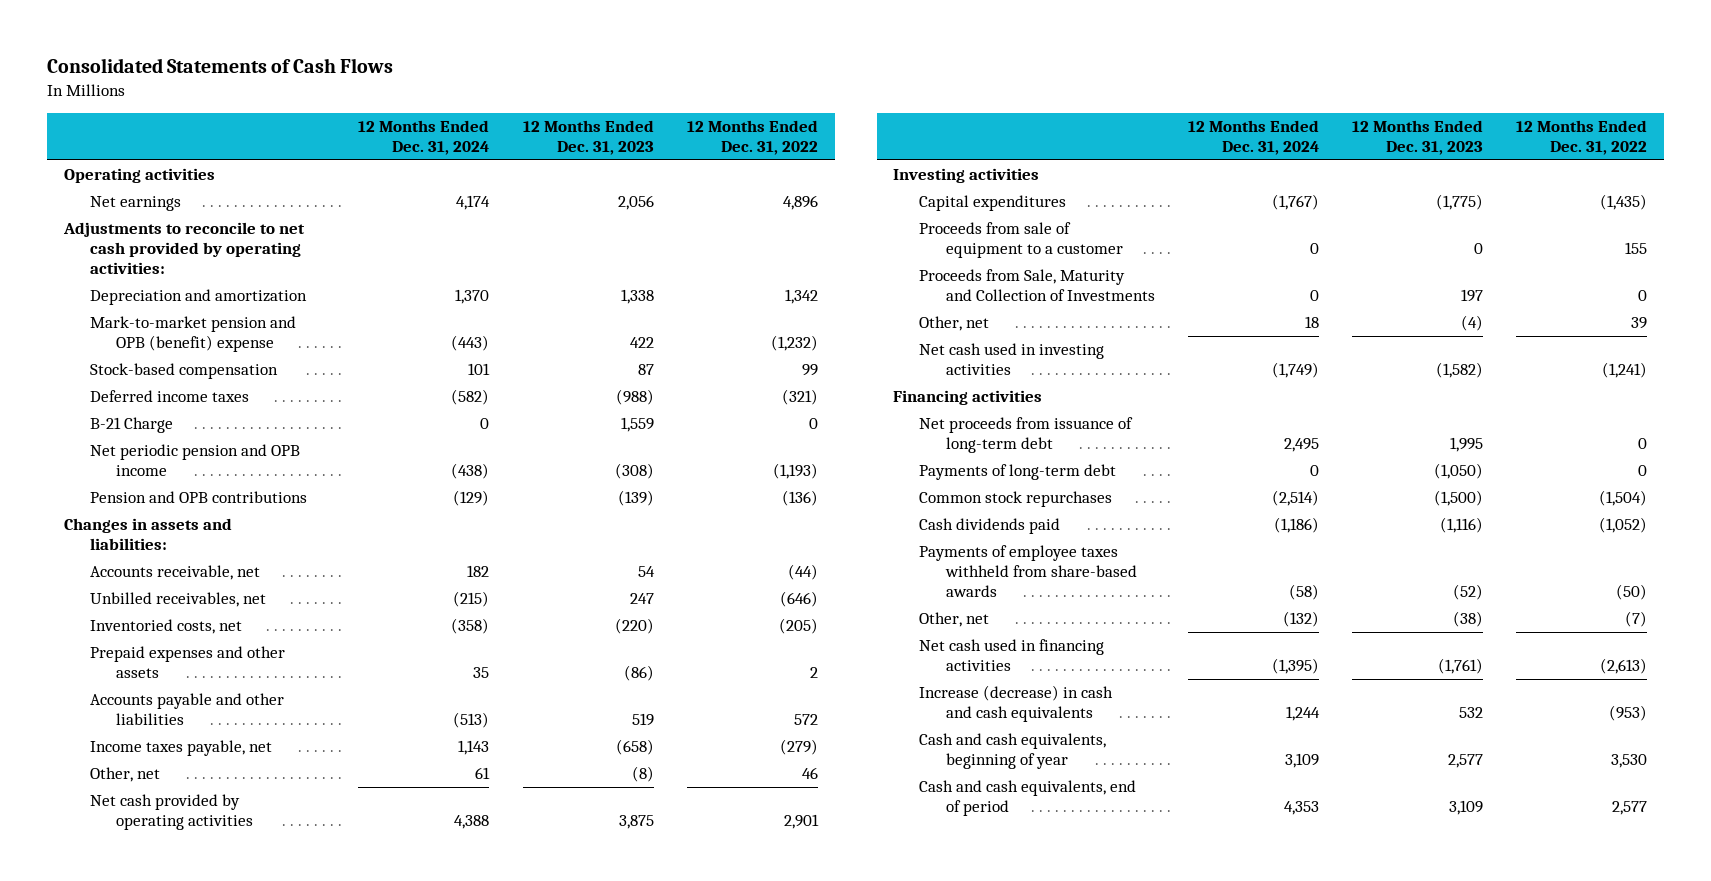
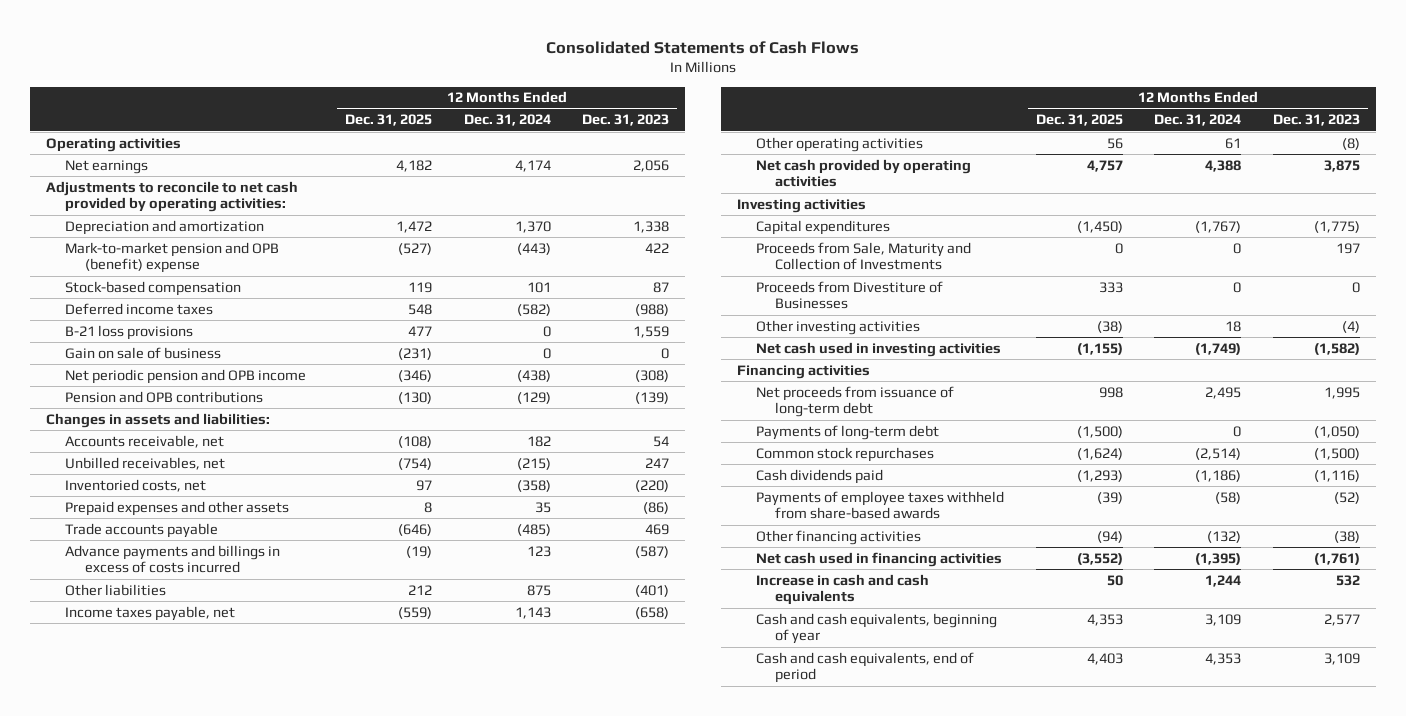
- | 12 Months Ended Dec. 31, 2024 | 12 Months Ended Dec. 31, 2023 | 12 Months Ended Dec. 31, 2022
+ | 12 Months Ended Dec. 31, 2025 | 12 Months Ended Dec. 31, 2024 | 12 Months Ended Dec. 31, 2023
- B-21 Charge | 0 | 1,559 | 0
+ B-21 loss provisions | 477 | 0 | 1,559
+ Gain on sale of business | (231) | 0 | 0
- Accounts payable and other liabilities | (513) | 519 | 572
+ Trade accounts payable | (646) | (485) | 469
+ Advance payments and billings in excess of costs incurred | (19) | 123 | (587)
+ Other liabilities | 212 | 875 | (401)
- Other, net | 61 | (8) | 46
+ Other operating activities | 56 | 61 | (8)
- Proceeds from sale of equipment to a customer | 0 | 0 | 155
- Other, net | 18 | (4) | 39
+ Proceeds from Divestiture of Businesses | 333 | 0 | 0
+ Other investing activities | (38) | 18 | (4)
- Other, net | (132) | (38) | (7)
+ Other financing activities | (94) | (132) | (38)
- Increase (decrease) in cash and cash equivalents | 1,244 | 532 | (953)
+ Increase in cash and cash equivalents | 50 | 1,244 | 532

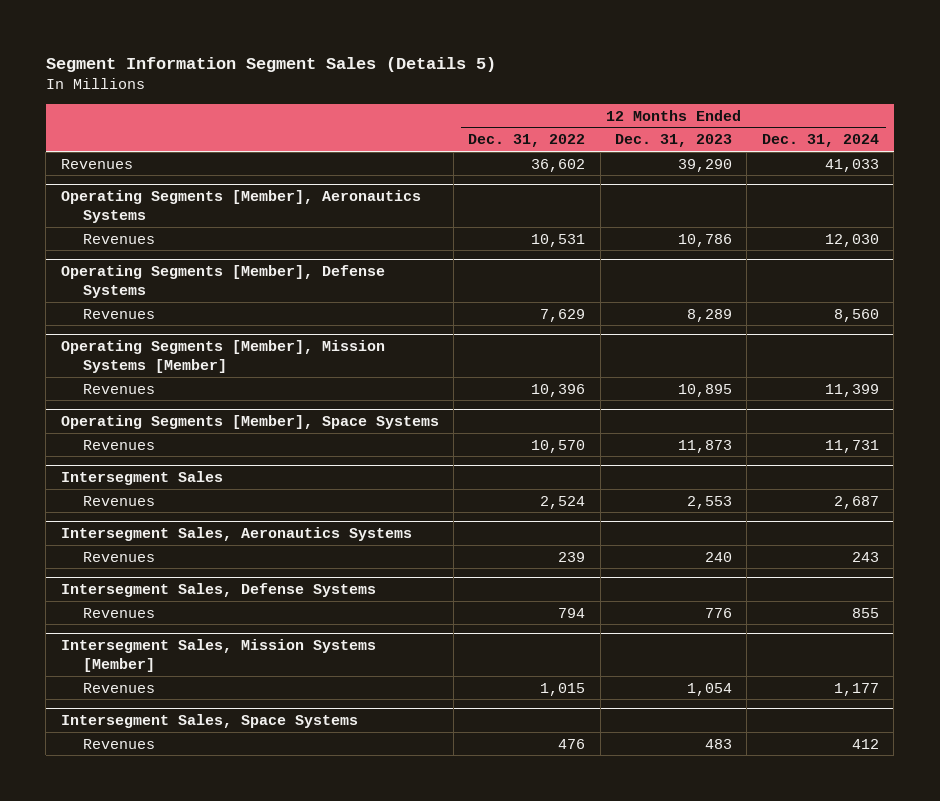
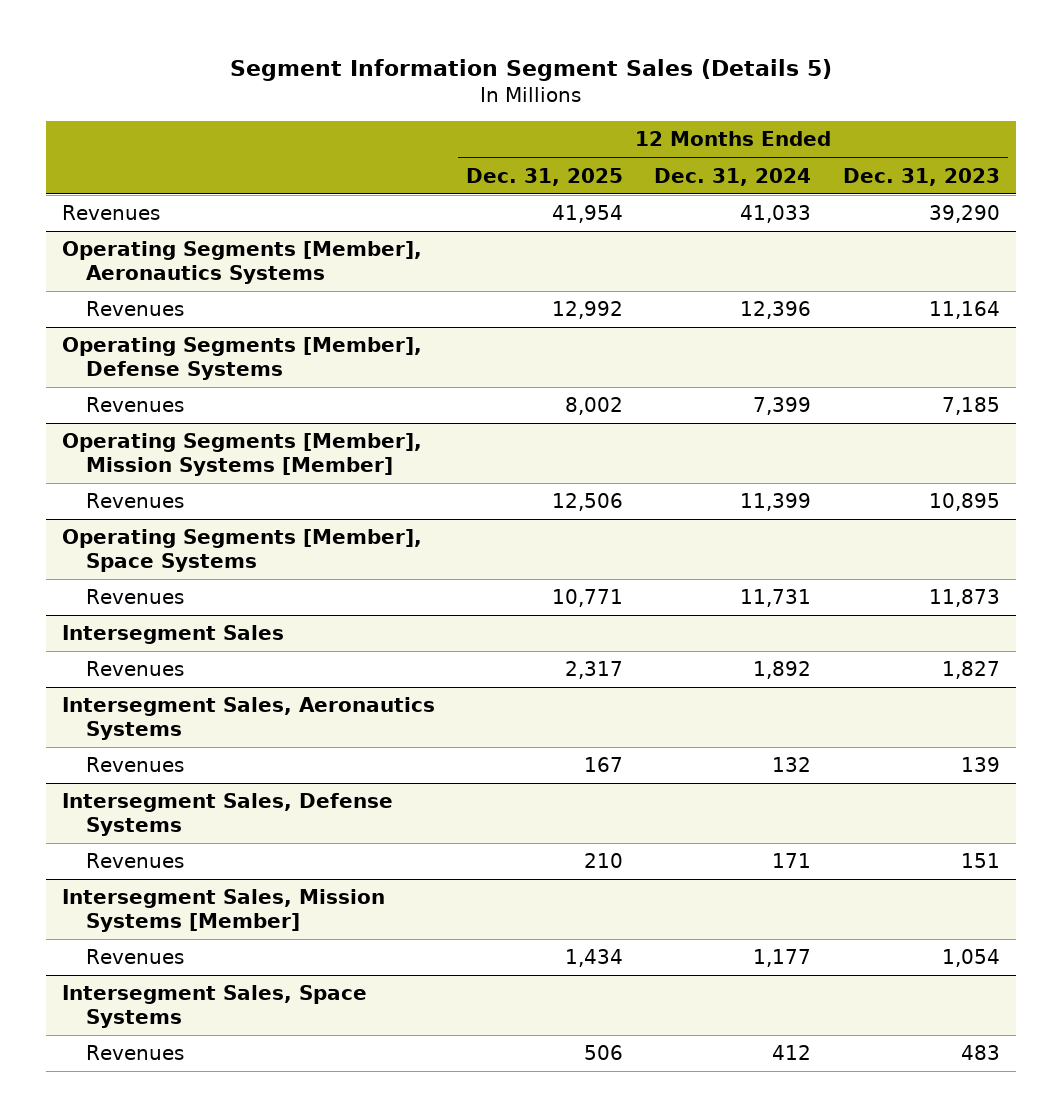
- | 12 Months Ended Dec. 31, 2022 | 12 Months Ended Dec. 31, 2023 | 12 Months Ended Dec. 31, 2024
+ | 12 Months Ended Dec. 31, 2025 | 12 Months Ended Dec. 31, 2024 | 12 Months Ended Dec. 31, 2023
@ Operating Segments [Member], Aeronautics Systems
- Revenues | 10,531 | 10,786 | 12,030
+ Revenues | 12,992 | 12,396 | 11,164
@ Operating Segments [Member], Defense Systems
- Revenues | 7,629 | 8,289 | 8,560
+ Revenues | 8,002 | 7,399 | 7,185
@ Intersegment Sales
- Revenues | 2,524 | 2,553 | 2,687
+ Revenues | 2,317 | 1,892 | 1,827
@ Intersegment Sales, Aeronautics Systems
- Revenues | 239 | 240 | 243
+ Revenues | 167 | 132 | 139
@ Intersegment Sales, Defense Systems
- Revenues | 794 | 776 | 855
+ Revenues | 210 | 171 | 151

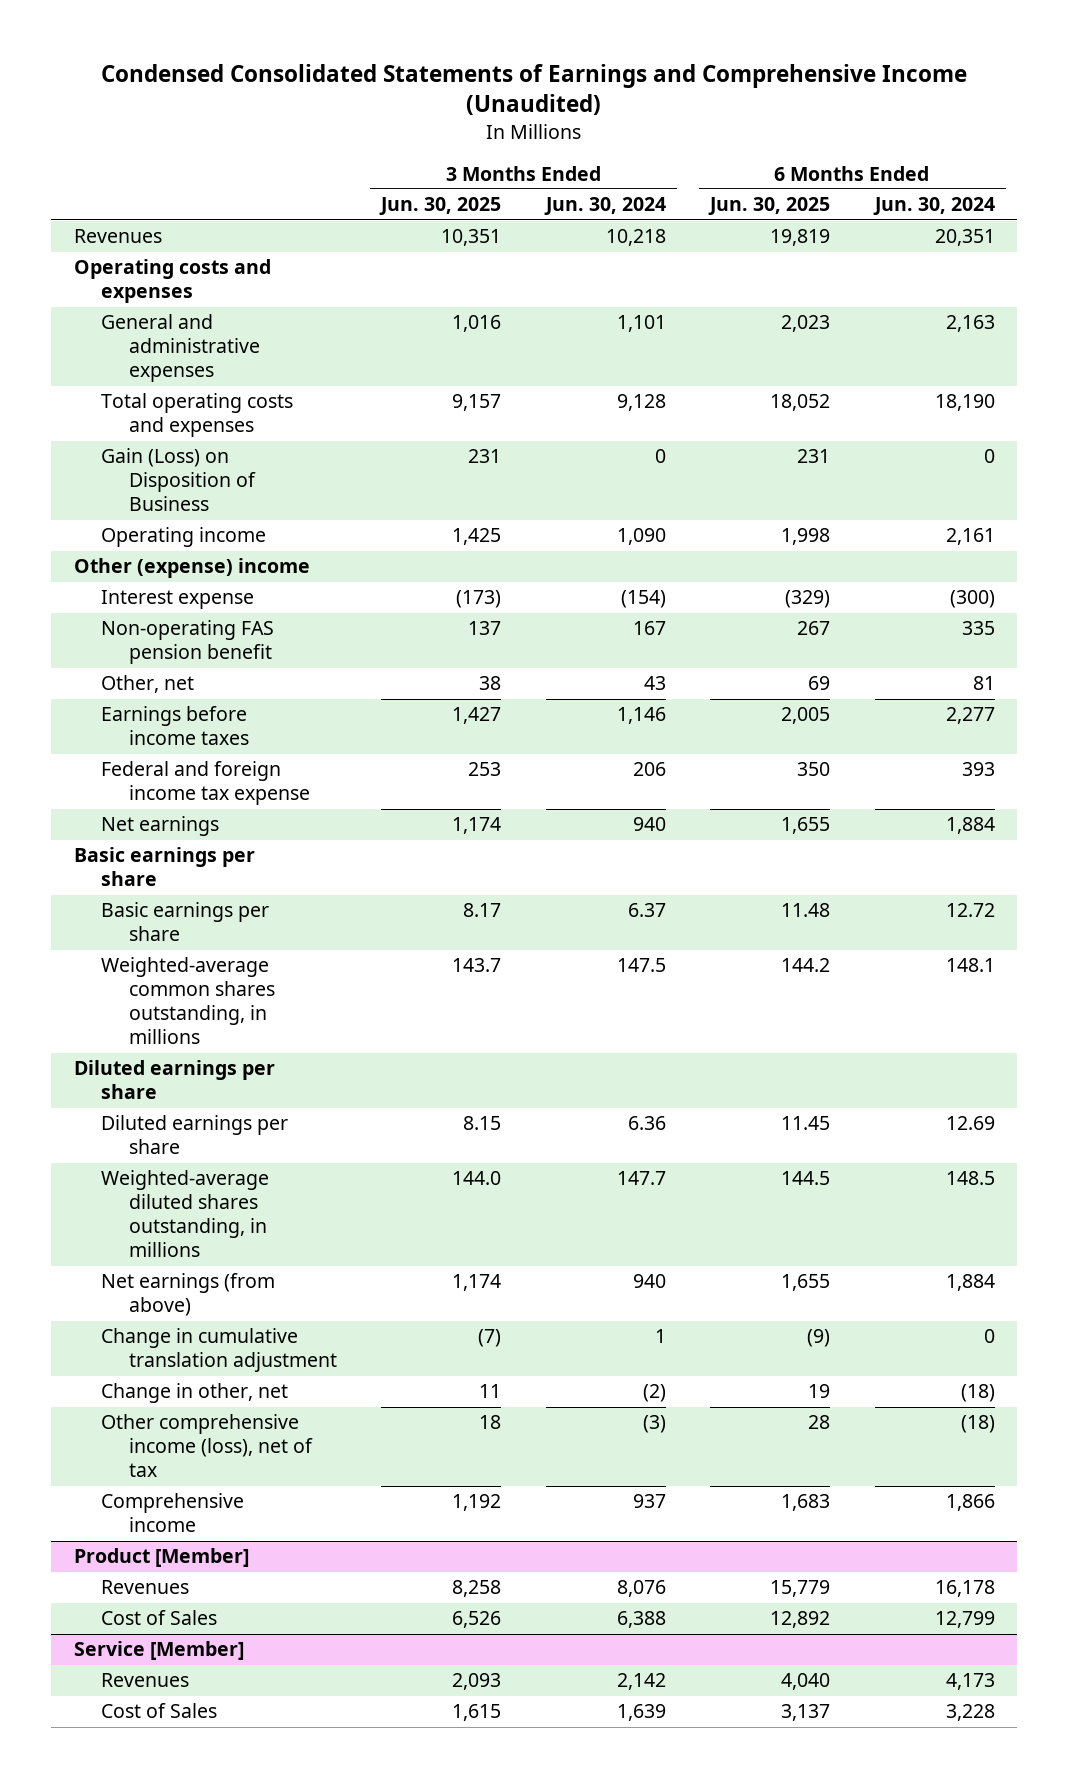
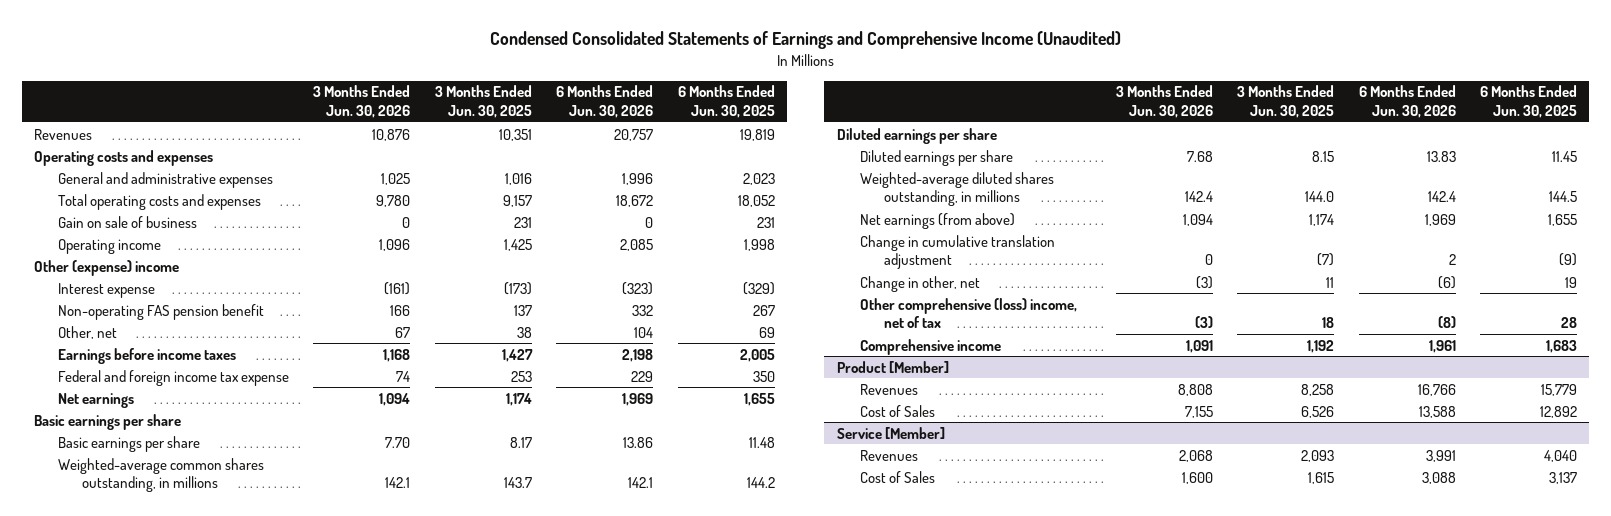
- | 3 Months Ended Jun. 30, 2025 | 3 Months Ended Jun. 30, 2024 | 6 Months Ended Jun. 30, 2025 | 6 Months Ended Jun. 30, 2024
+ | 3 Months Ended Jun. 30, 2026 | 3 Months Ended Jun. 30, 2025 | 6 Months Ended Jun. 30, 2026 | 6 Months Ended Jun. 30, 2025
- Gain (Loss) on Disposition of Business | 231 | 0 | 231 | 0
+ Gain on sale of business | 0 | 231 | 0 | 231
- Other comprehensive income (loss), net of tax | 18 | (3) | 28 | (18)
+ Other comprehensive (loss) income, net of tax | (3) | 18 | (8) | 28

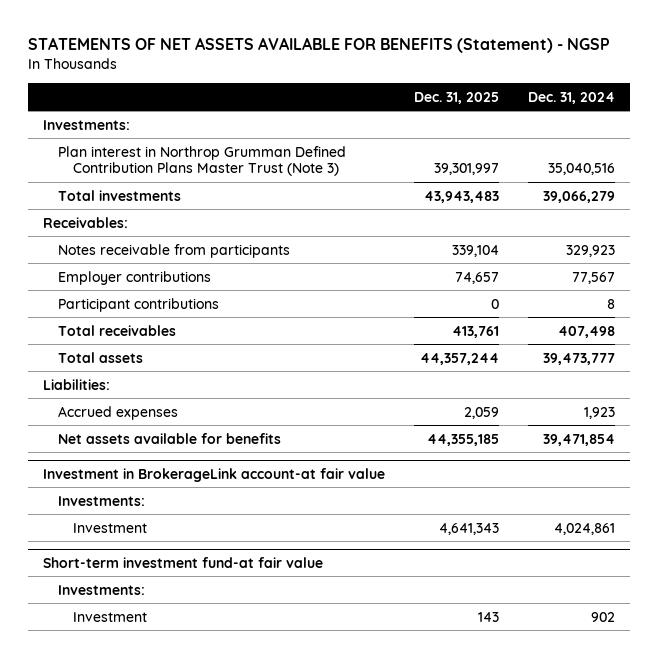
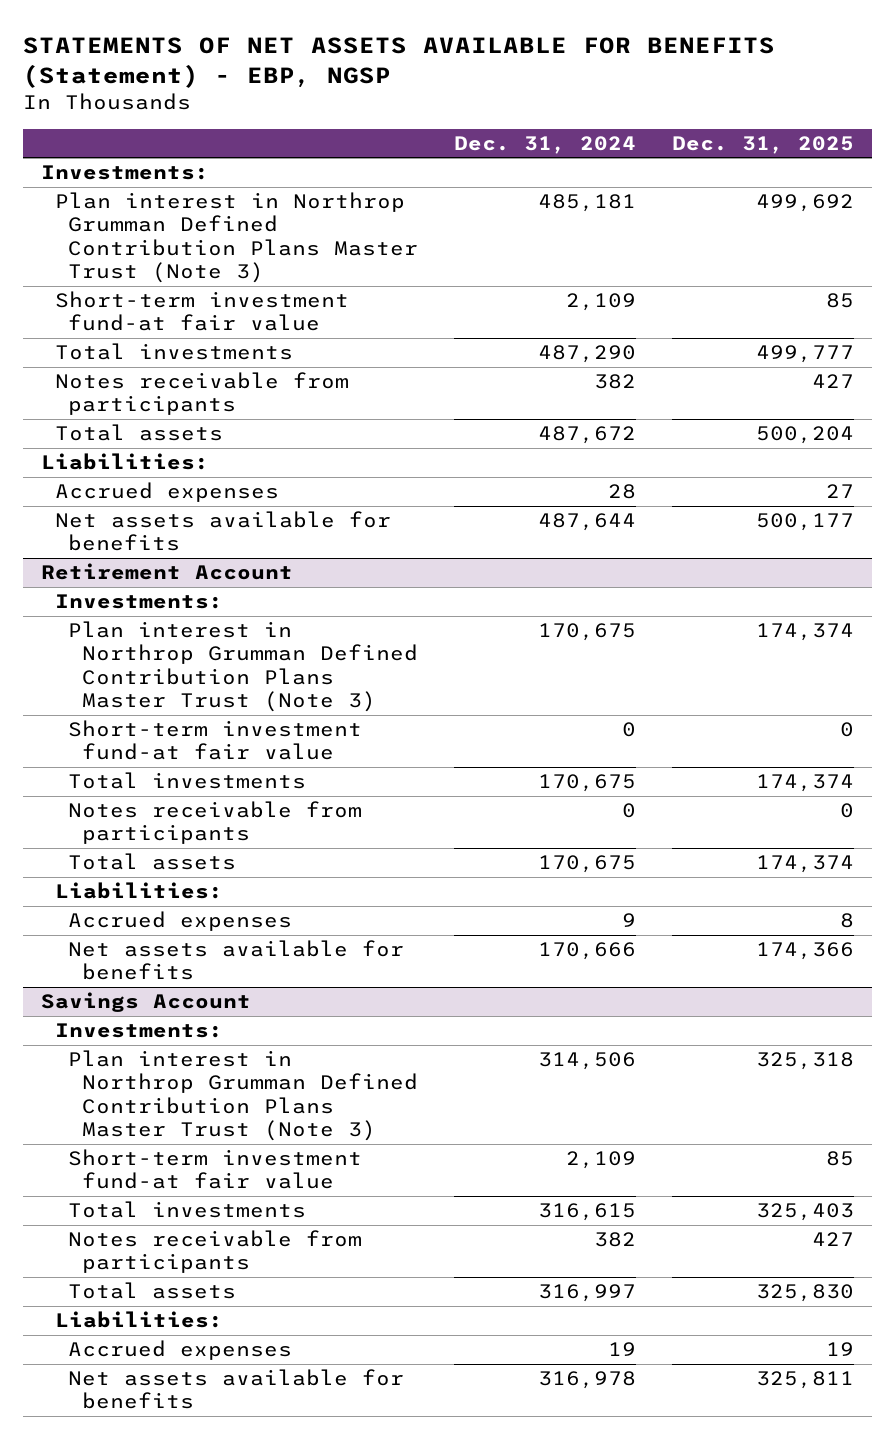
- STATEMENTS OF NET ASSETS AVAILABLE FOR BENEFITS (Statement) - NGSP
+ STATEMENTS OF NET ASSETS AVAILABLE FOR BENEFITS (Statement) - EBP, NGSP
- | Dec. 31, 2025 | Dec. 31, 2024
+ | Dec. 31, 2024 | Dec. 31, 2025
- Plan interest in Northrop Grumman Defined Contribution Plans Master Trust (Note 3) | 39,301,997 | 35,040,516
- Total investments | 43,943,483 | 39,066,279
- Receivables:
- Notes receivable from participants | 339,104 | 329,923
- Employer contributions | 74,657 | 77,567
- Participant contributions | 0 | 8
- Total receivables | 413,761 | 407,498
- Total assets | 44,357,244 | 39,473,777
+ Plan interest in Northrop Grumman Defined Contribution Plans Master Trust (Note 3) | 485,181 | 499,692
+ Short-term investment fund-at fair value | 2,109 | 85
+ Total investments | 487,290 | 499,777
+ Notes receivable from participants | 382 | 427
+ Total assets | 487,672 | 500,204
- Accrued expenses | 2,059 | 1,923
- Net assets available for benefits | 44,355,185 | 39,471,854
- Investment in BrokerageLink account-at fair value
+ Accrued expenses | 28 | 27
+ Net assets available for benefits | 487,644 | 500,177
+ Retirement Account
- Investment | 4,641,343 | 4,024,861
- Short-term investment fund-at fair value
+ Plan interest in Northrop Grumman Defined Contribution Plans Master Trust (Note 3) | 170,675 | 174,374
+ Short-term investment fund-at fair value | 0 | 0
+ Total investments | 170,675 | 174,374
+ Notes receivable from participants | 0 | 0
+ Total assets | 170,675 | 174,374
+ Liabilities:
+ Accrued expenses | 9 | 8
+ Net assets available for benefits | 170,666 | 174,366
+ Savings Account
- Investment | 143 | 902
+ Plan interest in Northrop Grumman Defined Contribution Plans Master Trust (Note 3) | 314,506 | 325,318
+ Short-term investment fund-at fair value | 2,109 | 85
+ Total investments | 316,615 | 325,403
+ Notes receivable from participants | 382 | 427
+ Total assets | 316,997 | 325,830
+ Liabilities:
+ Accrued expenses | 19 | 19
+ Net assets available for benefits | 316,978 | 325,811

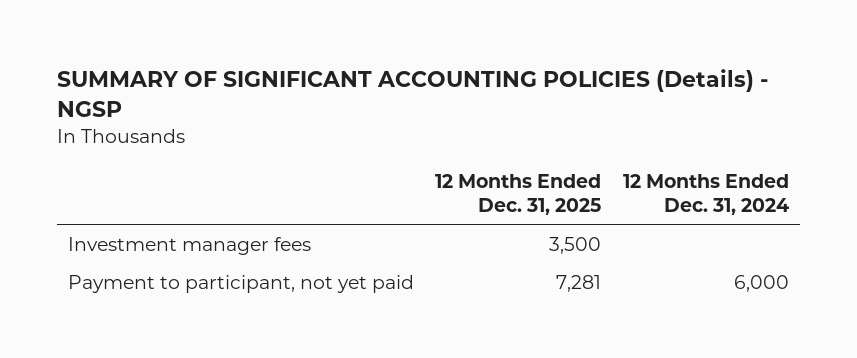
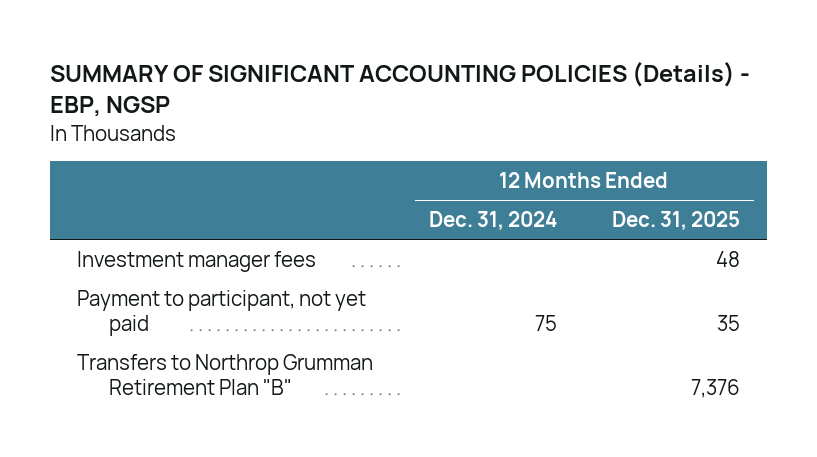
- SUMMARY OF SIGNIFICANT ACCOUNTING POLICIES (Details) - NGSP
+ SUMMARY OF SIGNIFICANT ACCOUNTING POLICIES (Details) - EBP, NGSP
- | 12 Months Ended Dec. 31, 2025 | 12 Months Ended Dec. 31, 2024
+ | 12 Months Ended Dec. 31, 2024 | 12 Months Ended Dec. 31, 2025
- Investment manager fees | 3,500 |
- Payment to participant, not yet paid | 7,281 | 6,000
+ Investment manager fees | | 48
+ Payment to participant, not yet paid | 75 | 35
+ Transfers to Northrop Grumman Retirement Plan "B" | | 7,376

